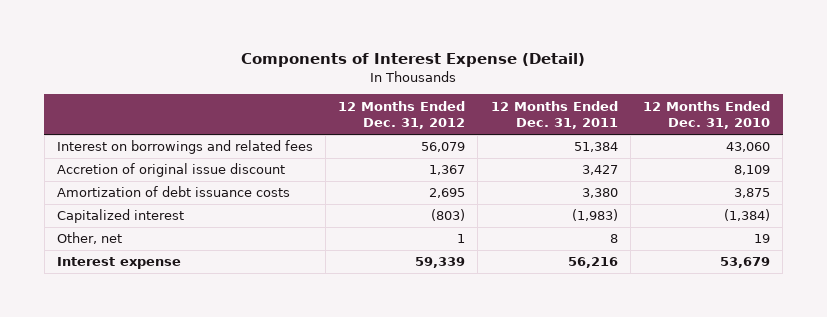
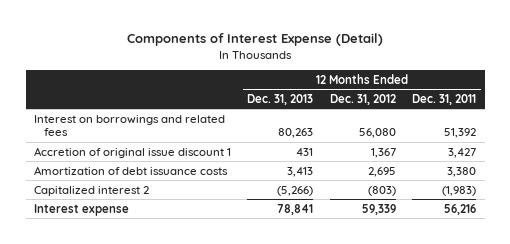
- | 12 Months Ended Dec. 31, 2012 | 12 Months Ended Dec. 31, 2011 | 12 Months Ended Dec. 31, 2010
+ | 12 Months Ended Dec. 31, 2013 | 12 Months Ended Dec. 31, 2012 | 12 Months Ended Dec. 31, 2011
- Interest on borrowings and related fees | 56,079 | 51,384 | 43,060
- Accretion of original issue discount | 1,367 | 3,427 | 8,109
+ Interest on borrowings and related fees | 80,263 | 56,080 | 51,392
+ Accretion of original issue discount 1 | 431 | 1,367 | 3,427
- Capitalized interest | (803) | (1,983) | (1,384)
- Other, net | 1 | 8 | 19
+ Capitalized interest 2 | (5,266) | (803) | (1,983)

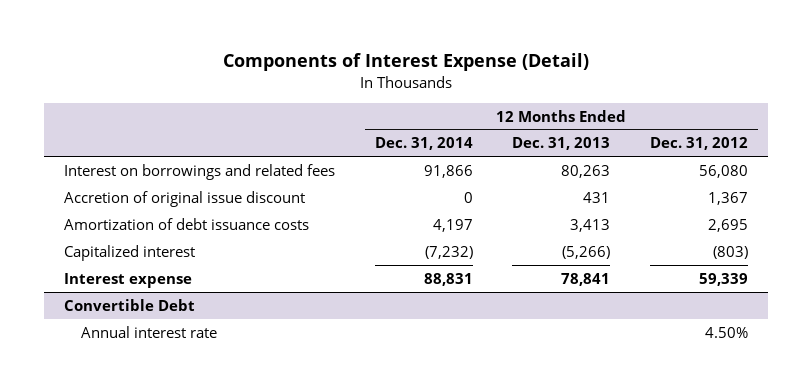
- | 12 Months Ended Dec. 31, 2013 | 12 Months Ended Dec. 31, 2012 | 12 Months Ended Dec. 31, 2011
+ | 12 Months Ended Dec. 31, 2014 | 12 Months Ended Dec. 31, 2013 | 12 Months Ended Dec. 31, 2012
- Accretion of original issue discount 1 | 431 | 1,367 | 3,427
+ Accretion of original issue discount | 0 | 431 | 1,367
- Capitalized interest 2 | (5,266) | (803) | (1,983)
+ Capitalized interest | (7,232) | (5,266) | (803)
+ Convertible Debt
+ Annual interest rate | | | 4.50%

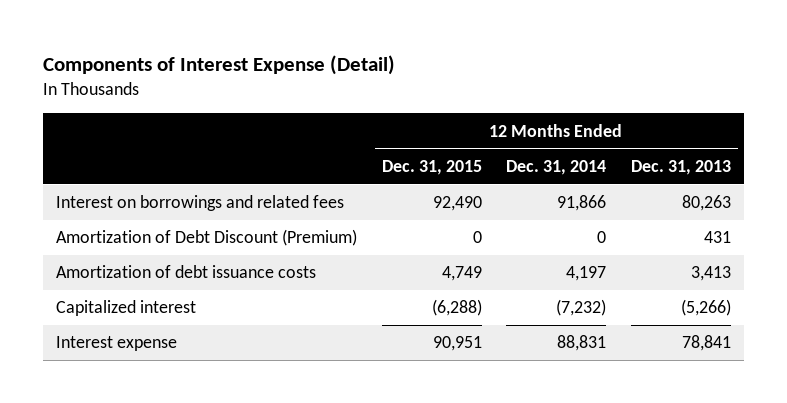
- | 12 Months Ended Dec. 31, 2014 | 12 Months Ended Dec. 31, 2013 | 12 Months Ended Dec. 31, 2012
+ | 12 Months Ended Dec. 31, 2015 | 12 Months Ended Dec. 31, 2014 | 12 Months Ended Dec. 31, 2013
- Accretion of original issue discount | 0 | 431 | 1,367
+ Amortization of Debt Discount (Premium) | 0 | 0 | 431
- Convertible Debt
- Annual interest rate | | | 4.50%

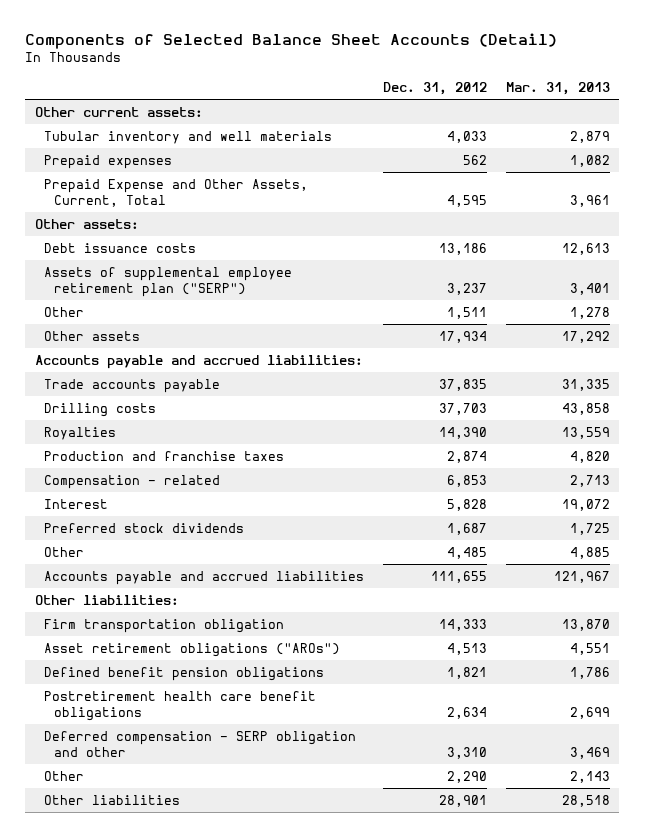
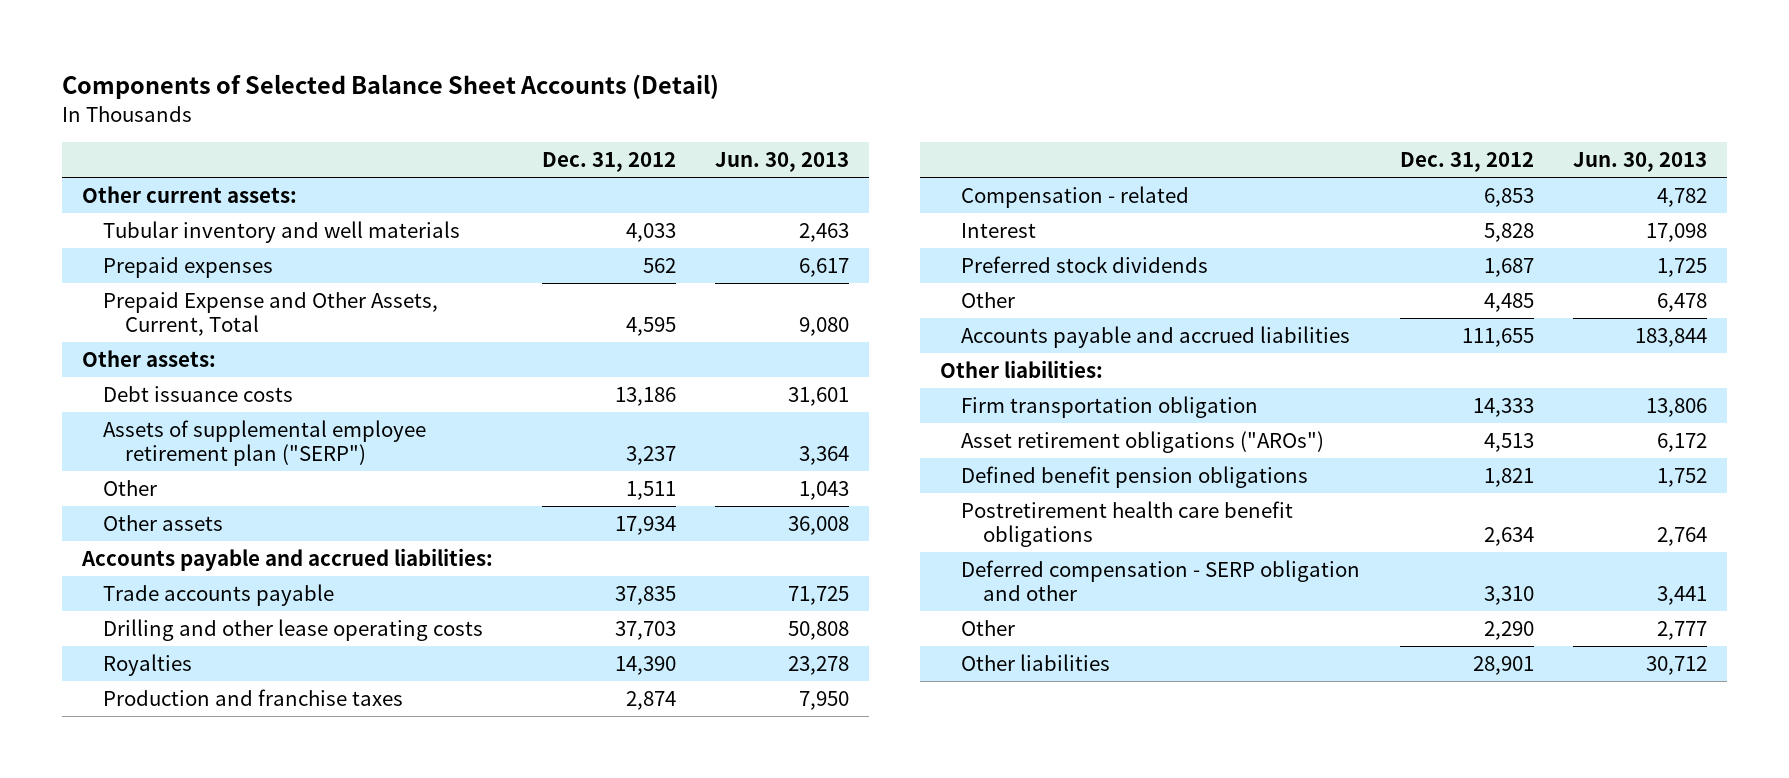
- | Dec. 31, 2012 | Mar. 31, 2013
+ | Dec. 31, 2012 | Jun. 30, 2013
- Drilling costs | 37,703 | 43,858
+ Drilling and other lease operating costs | 37,703 | 50,808

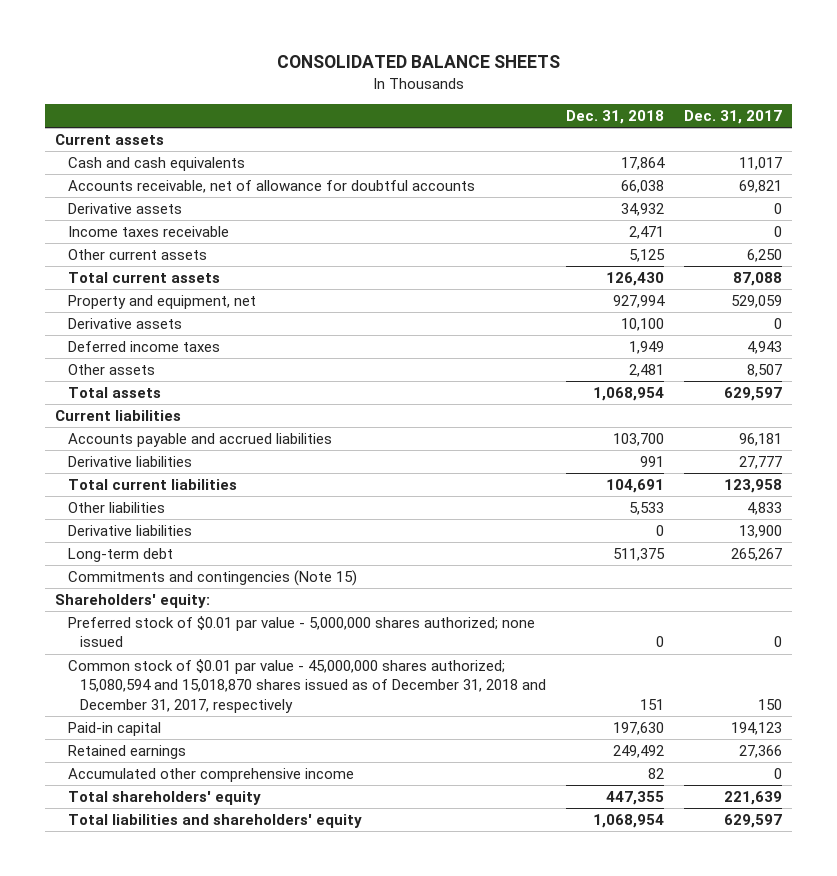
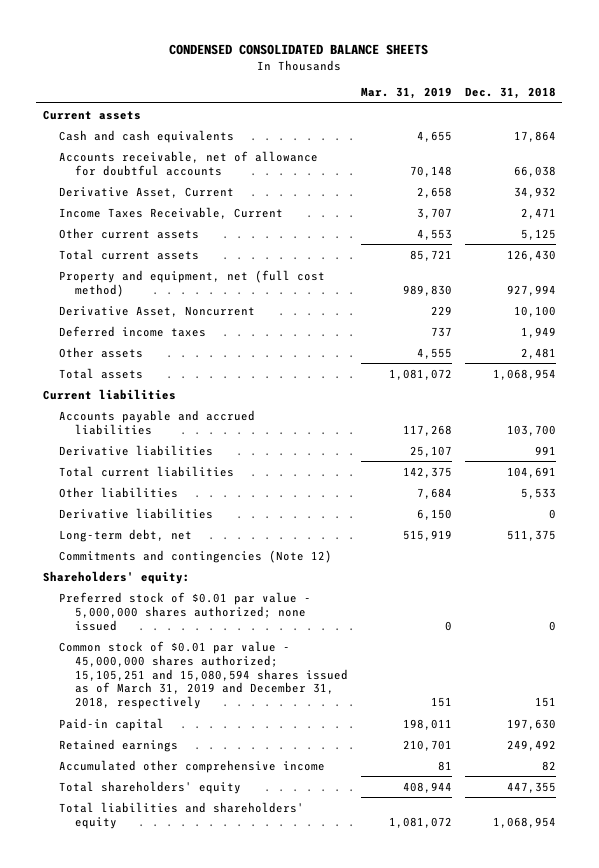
- CONSOLIDATED BALANCE SHEETS
+ CONDENSED CONSOLIDATED BALANCE SHEETS
- | Dec. 31, 2018 | Dec. 31, 2017
+ | Mar. 31, 2019 | Dec. 31, 2018
- Derivative assets | 34,932 | 0
- Income taxes receivable | 2,471 | 0
+ Derivative Asset, Current | 2,658 | 34,932
+ Income Taxes Receivable, Current | 3,707 | 2,471
- Property and equipment, net | 927,994 | 529,059
- Derivative assets | 10,100 | 0
+ Property and equipment, net (full cost method) | 989,830 | 927,994
+ Derivative Asset, Noncurrent | 229 | 10,100
- Long-term debt | 511,375 | 265,267
- Commitments and contingencies (Note 15)
+ Long-term debt, net | 515,919 | 511,375
+ Commitments and contingencies (Note 12)
- Common stock of $0.01 par value - 45,000,000 shares authorized; 15,080,594 and 15,018,870 shares issued as of December 31, 2018 and December 31, 2017, respectively | 151 | 150
+ Common stock of $0.01 par value - 45,000,000 shares authorized; 15,105,251 and 15,080,594 shares issued as of March 31, 2019 and December 31, 2018, respectively | 151 | 151

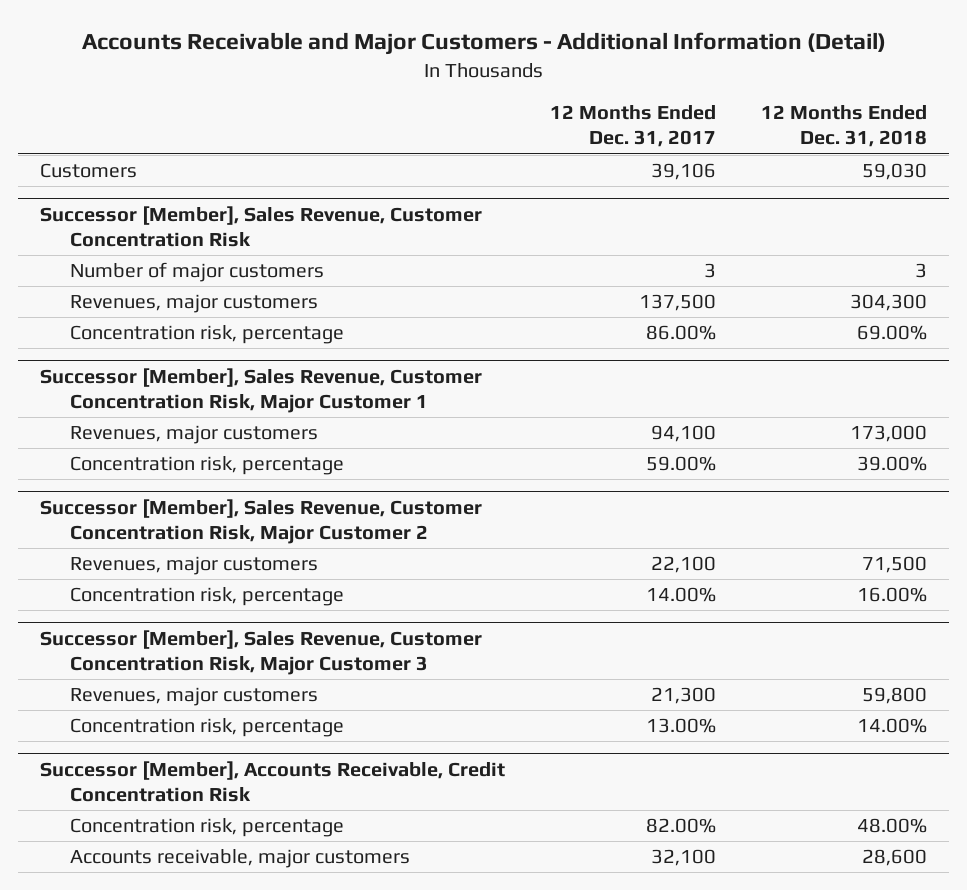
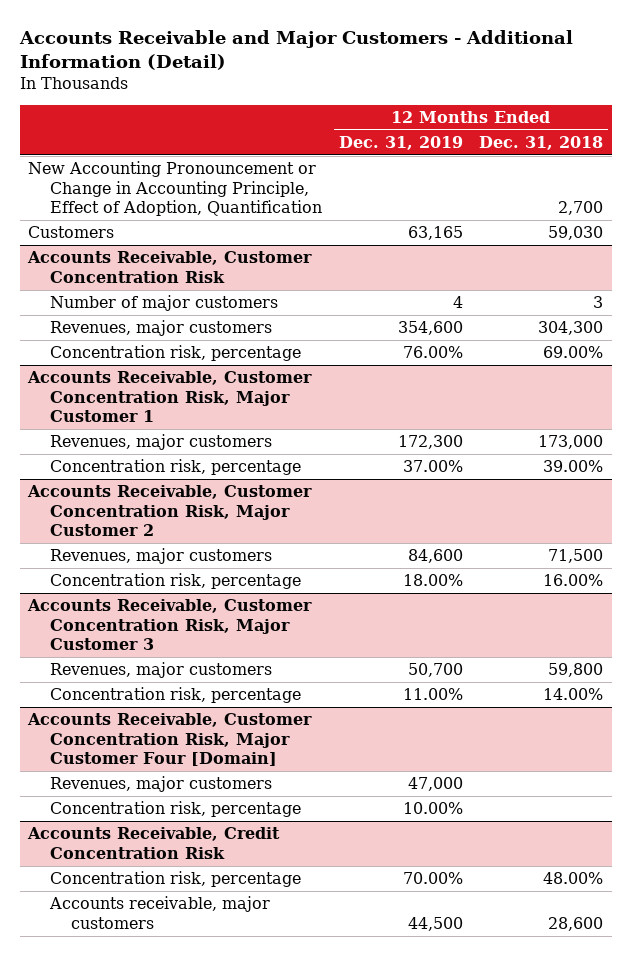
- | 12 Months Ended Dec. 31, 2017 | 12 Months Ended Dec. 31, 2018
+ | 12 Months Ended Dec. 31, 2019 | 12 Months Ended Dec. 31, 2018
+ New Accounting Pronouncement or Change in Accounting Principle, Effect of Adoption, Quantification | | 2,700
- Successor [Member], Sales Revenue, Customer Concentration Risk
+ Accounts Receivable, Customer Concentration Risk
- Successor [Member], Sales Revenue, Customer Concentration Risk, Major Customer 1
+ Accounts Receivable, Customer Concentration Risk, Major Customer 1
- Successor [Member], Sales Revenue, Customer Concentration Risk, Major Customer 2
+ Accounts Receivable, Customer Concentration Risk, Major Customer 2
- Successor [Member], Sales Revenue, Customer Concentration Risk, Major Customer 3
+ Accounts Receivable, Customer Concentration Risk, Major Customer 3
- Successor [Member], Accounts Receivable, Credit Concentration Risk
+ Accounts Receivable, Customer Concentration Risk, Major Customer Four [Domain]
+ Revenues, major customers | 47,000 |
+ Concentration risk, percentage | 10.00% |
+ Accounts Receivable, Credit Concentration Risk

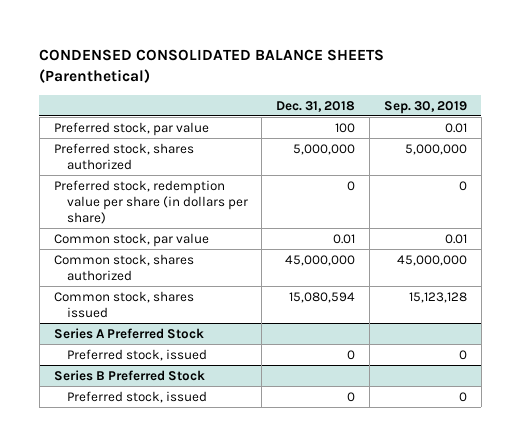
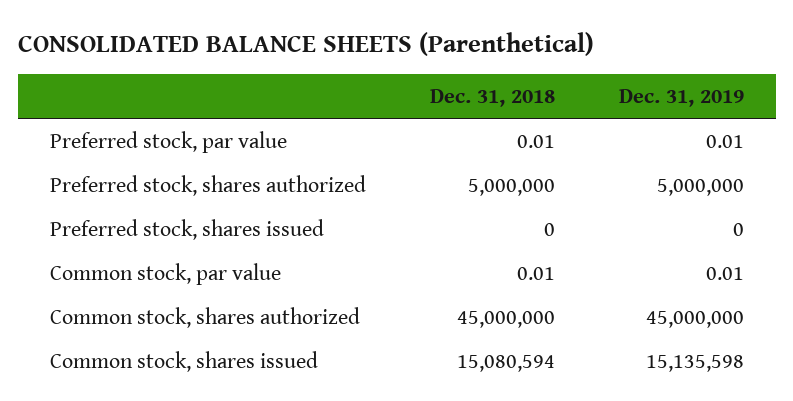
- CONDENSED CONSOLIDATED BALANCE SHEETS (Parenthetical)
+ CONSOLIDATED BALANCE SHEETS (Parenthetical)
- | Dec. 31, 2018 | Sep. 30, 2019
+ | Dec. 31, 2018 | Dec. 31, 2019
- Preferred stock, par value | 100 | 0.01
+ Preferred stock, par value | 0.01 | 0.01
- Preferred stock, redemption value per share (in dollars per share) | 0 | 0
+ Preferred stock, shares issued | 0 | 0
- Series A Preferred Stock
- Preferred stock, issued | 0 | 0
- Series B Preferred Stock
- Preferred stock, issued | 0 | 0

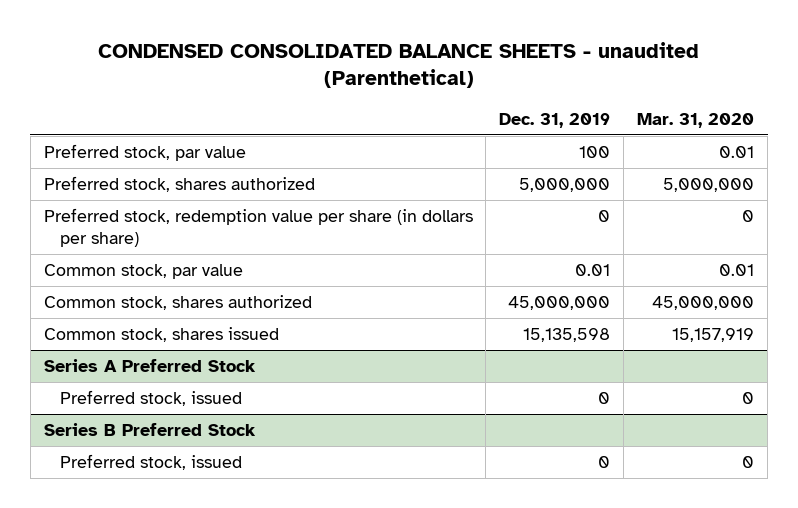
- CONSOLIDATED BALANCE SHEETS (Parenthetical)
+ CONDENSED CONSOLIDATED BALANCE SHEETS - unaudited (Parenthetical)
- | Dec. 31, 2018 | Dec. 31, 2019
+ | Dec. 31, 2019 | Mar. 31, 2020
- Preferred stock, par value | 0.01 | 0.01
+ Preferred stock, par value | 100 | 0.01
- Preferred stock, shares issued | 0 | 0
+ Preferred stock, redemption value per share (in dollars per share) | 0 | 0
+ Series A Preferred Stock
+ Preferred stock, issued | 0 | 0
+ Series B Preferred Stock
+ Preferred stock, issued | 0 | 0

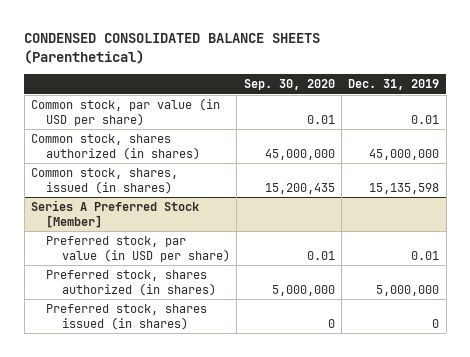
- CONDENSED CONSOLIDATED BALANCE SHEETS - unaudited (Parenthetical)
+ CONDENSED CONSOLIDATED BALANCE SHEETS (Parenthetical)
- | Dec. 31, 2019 | Mar. 31, 2020
+ | Sep. 30, 2020 | Dec. 31, 2019
- Preferred stock, par value | 100 | 0.01
- Preferred stock, shares authorized | 5,000,000 | 5,000,000
- Preferred stock, redemption value per share (in dollars per share) | 0 | 0
- Common stock, par value | 0.01 | 0.01
- Common stock, shares authorized | 45,000,000 | 45,000,000
- Common stock, shares issued | 15,135,598 | 15,157,919
- Series A Preferred Stock
- Preferred stock, issued | 0 | 0
- Series B Preferred Stock
- Preferred stock, issued | 0 | 0
+ Common stock, par value (in USD per share) | 0.01 | 0.01
+ Common stock, shares authorized (in shares) | 45,000,000 | 45,000,000
+ Common stock, shares, issued (in shares) | 15,200,435 | 15,135,598
+ Series A Preferred Stock [Member]
+ Preferred stock, par value (in USD per share) | 0.01 | 0.01
+ Preferred stock, shares authorized (in shares) | 5,000,000 | 5,000,000
+ Preferred stock, shares issued (in shares) | 0 | 0

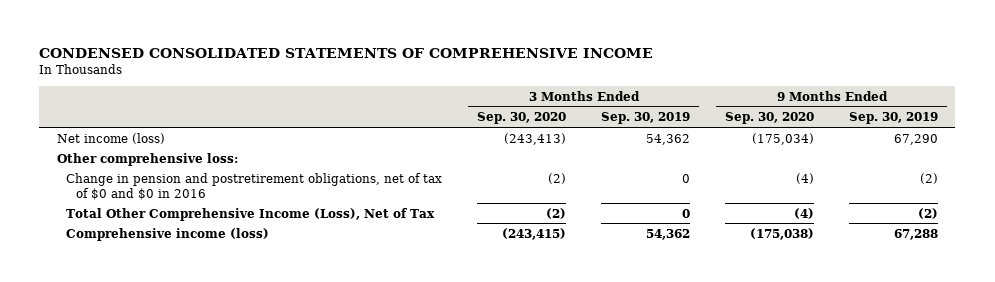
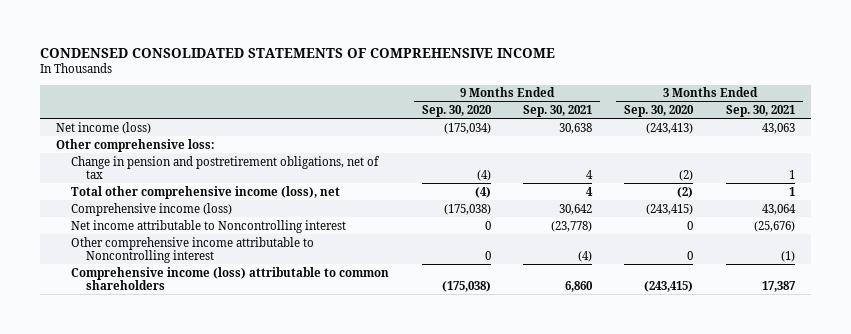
- | 3 Months Ended Sep. 30, 2020 | 3 Months Ended Sep. 30, 2019 | 9 Months Ended Sep. 30, 2020 | 9 Months Ended Sep. 30, 2019
+ | 9 Months Ended Sep. 30, 2020 | 9 Months Ended Sep. 30, 2021 | 3 Months Ended Sep. 30, 2020 | 3 Months Ended Sep. 30, 2021
- Change in pension and postretirement obligations, net of tax of $0 and $0 in 2016 | (2) | 0 | (4) | (2)
- Total Other Comprehensive Income (Loss), Net of Tax | (2) | 0 | (4) | (2)
+ Change in pension and postretirement obligations, net of tax | (4) | 4 | (2) | 1
+ Total other comprehensive income (loss), net | (4) | 4 | (2) | 1
+ Net income attributable to Noncontrolling interest | 0 | (23,778) | 0 | (25,676)
+ Other comprehensive income attributable to Noncontrolling interest | 0 | (4) | 0 | (1)
+ Comprehensive income (loss) attributable to common shareholders | (175,038) | 6,860 | (243,415) | 17,387

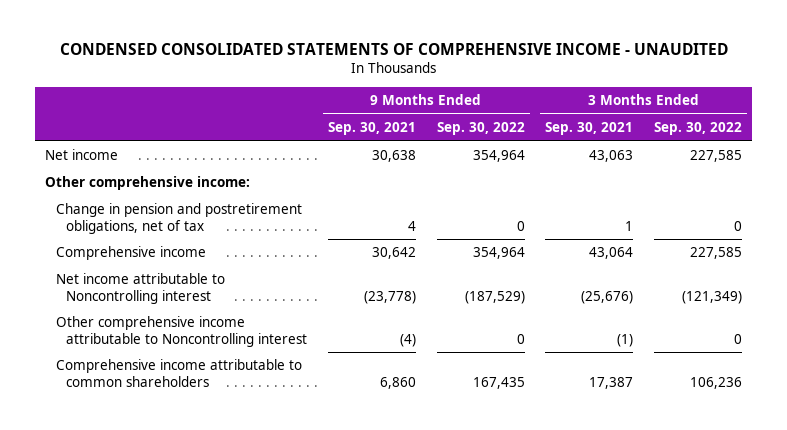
- CONDENSED CONSOLIDATED STATEMENTS OF COMPREHENSIVE INCOME
+ CONDENSED CONSOLIDATED STATEMENTS OF COMPREHENSIVE INCOME - UNAUDITED
- | 9 Months Ended Sep. 30, 2020 | 9 Months Ended Sep. 30, 2021 | 3 Months Ended Sep. 30, 2020 | 3 Months Ended Sep. 30, 2021
+ | 9 Months Ended Sep. 30, 2021 | 9 Months Ended Sep. 30, 2022 | 3 Months Ended Sep. 30, 2021 | 3 Months Ended Sep. 30, 2022
- Net income (loss) | (175,034) | 30,638 | (243,413) | 43,063
- Other comprehensive loss:
+ Net income | 30,638 | 354,964 | 43,063 | 227,585
+ Other comprehensive income:
- Total other comprehensive income (loss), net | (4) | 4 | (2) | 1
- Comprehensive income (loss) | (175,038) | 30,642 | (243,415) | 43,064
+ Comprehensive income | 30,642 | 354,964 | 43,064 | 227,585
- Comprehensive income (loss) attributable to common shareholders | (175,038) | 6,860 | (243,415) | 17,387
+ Comprehensive income attributable to common shareholders | 6,860 | 167,435 | 17,387 | 106,236

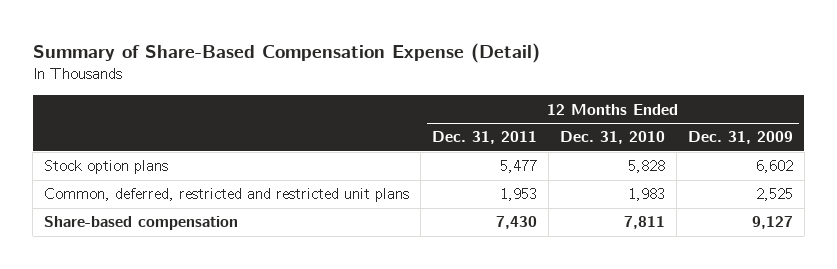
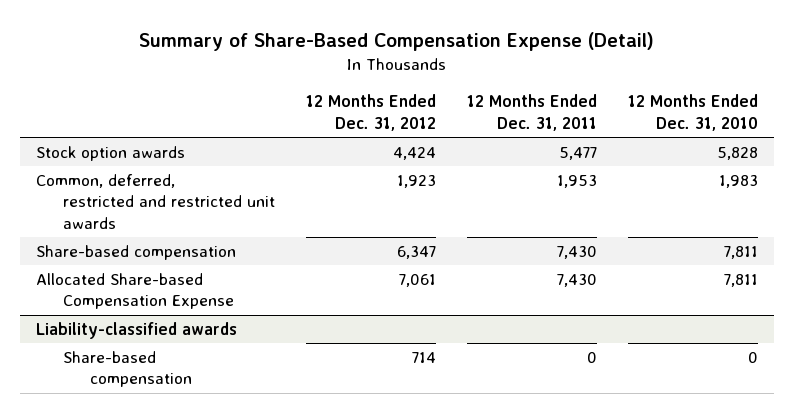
- | 12 Months Ended Dec. 31, 2011 | 12 Months Ended Dec. 31, 2010 | 12 Months Ended Dec. 31, 2009
+ | 12 Months Ended Dec. 31, 2012 | 12 Months Ended Dec. 31, 2011 | 12 Months Ended Dec. 31, 2010
- Stock option plans | 5,477 | 5,828 | 6,602
- Common, deferred, restricted and restricted unit plans | 1,953 | 1,983 | 2,525
+ Stock option awards | 4,424 | 5,477 | 5,828
+ Common, deferred, restricted and restricted unit awards | 1,923 | 1,953 | 1,983
+ Allocated Share-based Compensation Expense | 7,061 | 7,430 | 7,811
+ Liability-classified awards
+ Share-based compensation | 714 | 0 | 0

